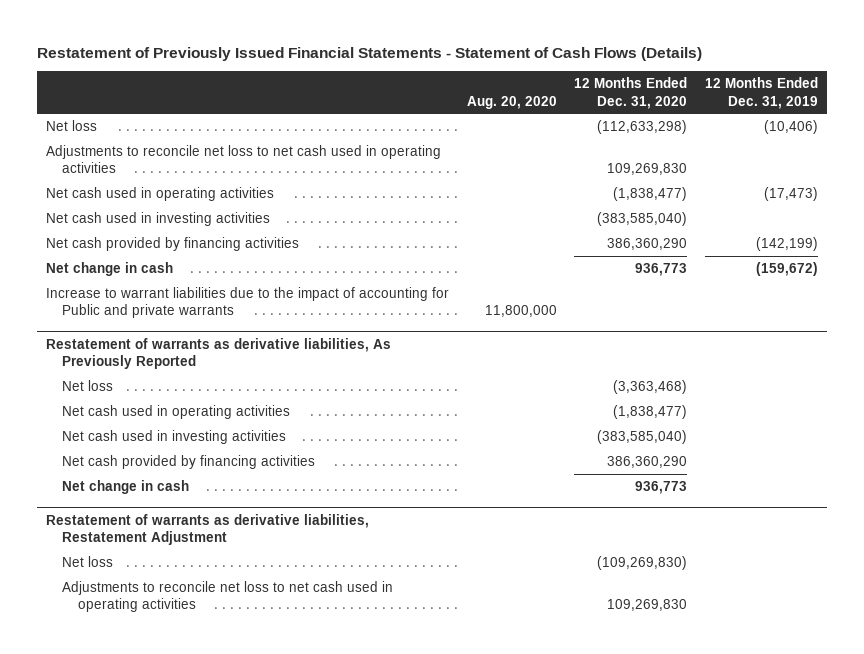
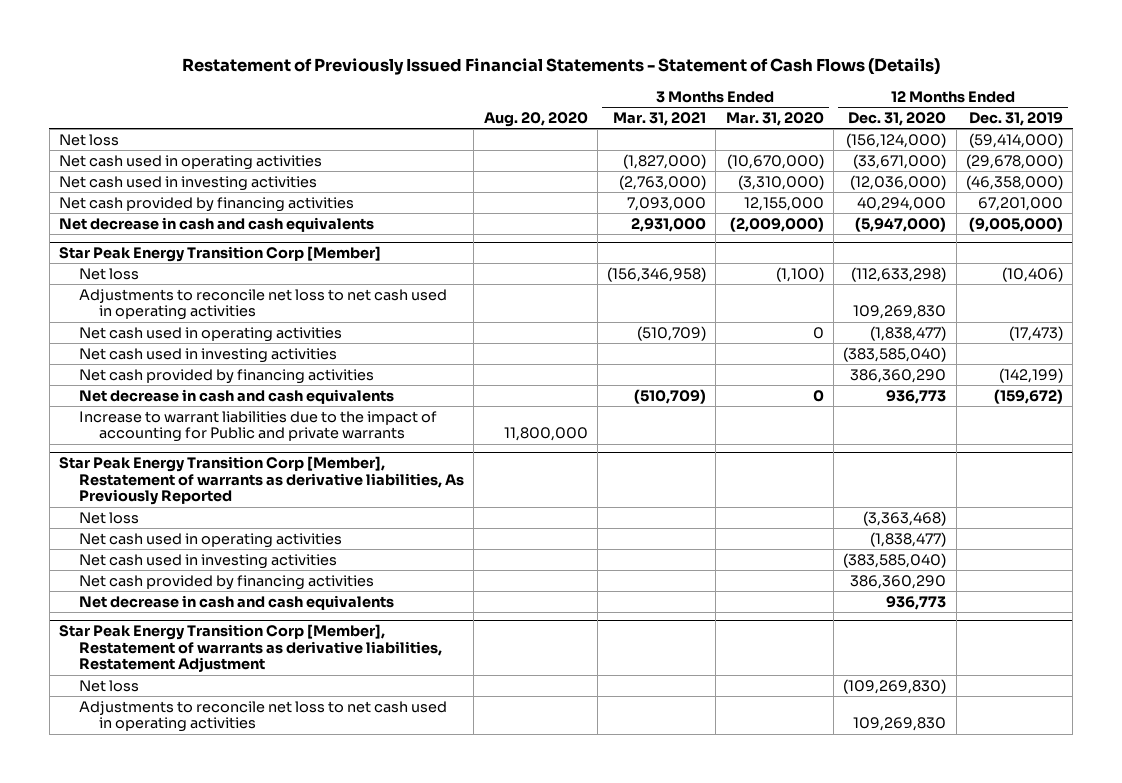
- | Aug. 20, 2020 | 12 Months Ended Dec. 31, 2020 | 12 Months Ended Dec. 31, 2019
+ | Aug. 20, 2020 | 3 Months Ended Mar. 31, 2021 | 3 Months Ended Mar. 31, 2020 | 12 Months Ended Dec. 31, 2020 | 12 Months Ended Dec. 31, 2019
+ Net loss | | | | (156,124,000) | (59,414,000)
+ Net cash used in operating activities | | (1,827,000) | (10,670,000) | (33,671,000) | (29,678,000)
+ Net cash used in investing activities | | (2,763,000) | (3,310,000) | (12,036,000) | (46,358,000)
+ Net cash provided by financing activities | | 7,093,000 | 12,155,000 | 40,294,000 | 67,201,000
+ Net decrease in cash and cash equivalents | | 2,931,000 | (2,009,000) | (5,947,000) | (9,005,000)
+ Star Peak Energy Transition Corp [Member]
- Net change in cash | | 936,773 | (159,672)
+ Net decrease in cash and cash equivalents | | (510,709) | 0 | 936,773 | (159,672)
- Restatement of warrants as derivative liabilities, As Previously Reported
+ Star Peak Energy Transition Corp [Member], Restatement of warrants as derivative liabilities, As Previously Reported
- Net change in cash | | 936,773 |
- Restatement of warrants as derivative liabilities, Restatement Adjustment
+ Net decrease in cash and cash equivalents | | | | 936,773 |
+ Star Peak Energy Transition Corp [Member], Restatement of warrants as derivative liabilities, Restatement Adjustment

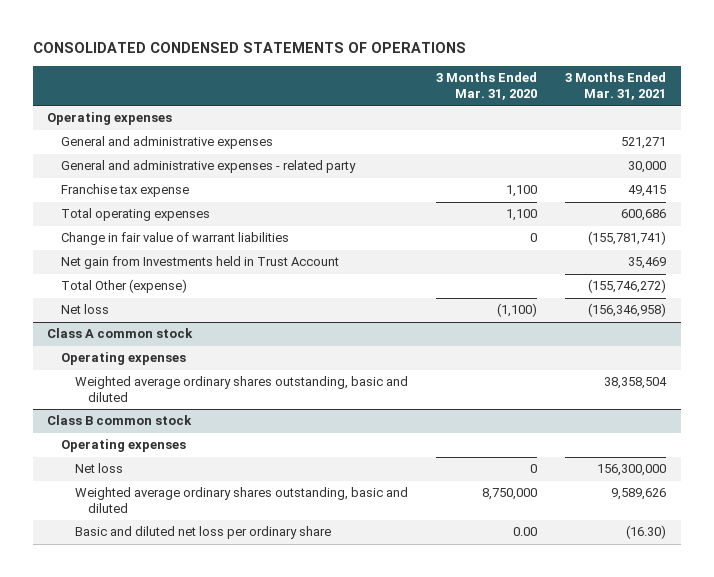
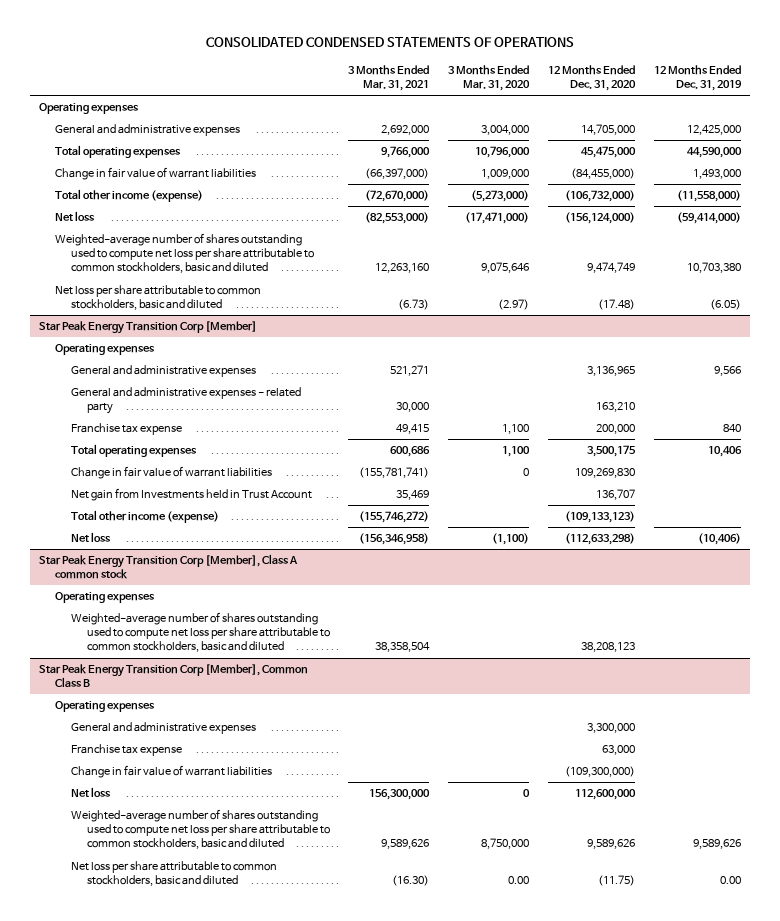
- | 3 Months Ended Mar. 31, 2020 | 3 Months Ended Mar. 31, 2021
+ | 3 Months Ended Mar. 31, 2021 | 3 Months Ended Mar. 31, 2020 | 12 Months Ended Dec. 31, 2020 | 12 Months Ended Dec. 31, 2019
+ General and administrative expenses | 2,692,000 | 3,004,000 | 14,705,000 | 12,425,000
+ Total operating expenses | 9,766,000 | 10,796,000 | 45,475,000 | 44,590,000
+ Change in fair value of warrant liabilities | (66,397,000) | 1,009,000 | (84,455,000) | 1,493,000
+ Total other income (expense) | (72,670,000) | (5,273,000) | (106,732,000) | (11,558,000)
+ Net loss | (82,553,000) | (17,471,000) | (156,124,000) | (59,414,000)
+ Weighted-average number of shares outstanding used to compute net loss per share attributable to common stockholders, basic and diluted | 12,263,160 | 9,075,646 | 9,474,749 | 10,703,380
+ Net loss per share attributable to common stockholders, basic and diluted | (6.73) | (2.97) | (17.48) | (6.05)
+ Star Peak Energy Transition Corp [Member]
+ Operating expenses
- Total Other (expense) | | (155,746,272)
+ Total other income (expense) | (155,746,272) | | (109,133,123) |
- Class A common stock
+ Star Peak Energy Transition Corp [Member], Class A common stock
- Weighted average ordinary shares outstanding, basic and diluted | | 38,358,504
- Class B common stock
+ Weighted-average number of shares outstanding used to compute net loss per share attributable to common stockholders, basic and diluted | 38,358,504 | | 38,208,123 |
+ Star Peak Energy Transition Corp [Member], Common Class B
+ General and administrative expenses | | | 3,300,000 |
+ Franchise tax expense | | | 63,000 |
+ Change in fair value of warrant liabilities | | | (109,300,000) |
- Weighted average ordinary shares outstanding, basic and diluted | 8,750,000 | 9,589,626
- Basic and diluted net loss per ordinary share | 0.00 | (16.30)
+ Weighted-average number of shares outstanding used to compute net loss per share attributable to common stockholders, basic and diluted | 9,589,626 | 8,750,000 | 9,589,626 | 9,589,626
+ Net loss per share attributable to common stockholders, basic and diluted | (16.30) | 0.00 | (11.75) | 0.00

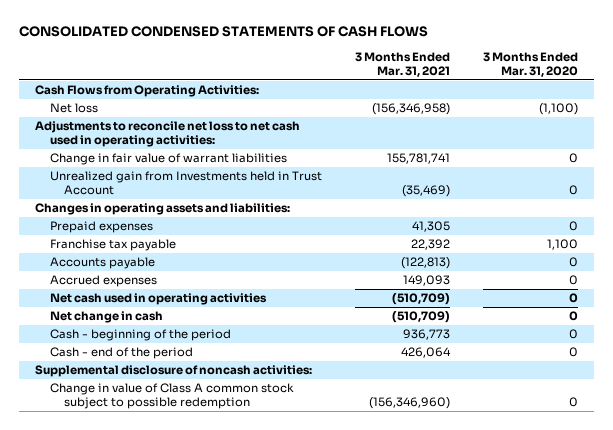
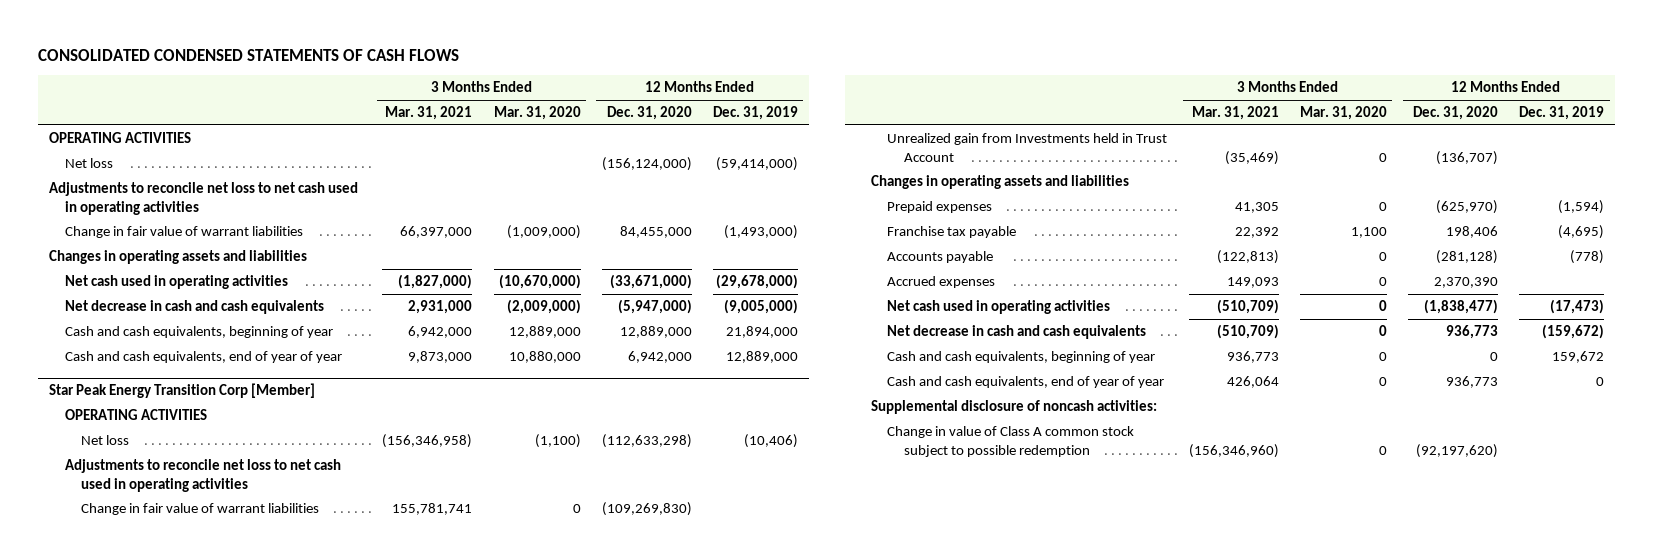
- | 3 Months Ended Mar. 31, 2021 | 3 Months Ended Mar. 31, 2020
+ | 3 Months Ended Mar. 31, 2021 | 3 Months Ended Mar. 31, 2020 | 12 Months Ended Dec. 31, 2020 | 12 Months Ended Dec. 31, 2019
- Cash Flows from Operating Activities:
+ OPERATING ACTIVITIES
+ Net loss | | | (156,124,000) | (59,414,000)
+ Adjustments to reconcile net loss to net cash used in operating activities
+ Change in fair value of warrant liabilities | 66,397,000 | (1,009,000) | 84,455,000 | (1,493,000)
+ Changes in operating assets and liabilities
+ Net cash used in operating activities | (1,827,000) | (10,670,000) | (33,671,000) | (29,678,000)
+ Net decrease in cash and cash equivalents | 2,931,000 | (2,009,000) | (5,947,000) | (9,005,000)
+ Cash and cash equivalents, beginning of year | 6,942,000 | 12,889,000 | 12,889,000 | 21,894,000
+ Cash and cash equivalents, end of year of year | 9,873,000 | 10,880,000 | 6,942,000 | 12,889,000
+ Star Peak Energy Transition Corp [Member]
+ OPERATING ACTIVITIES
- Adjustments to reconcile net loss to net cash used in operating activities:
+ Adjustments to reconcile net loss to net cash used in operating activities
- Changes in operating assets and liabilities:
+ Changes in operating assets and liabilities
- Net change in cash | (510,709) | 0
- Cash - beginning of the period | 936,773 | 0
- Cash - end of the period | 426,064 | 0
+ Net decrease in cash and cash equivalents | (510,709) | 0 | 936,773 | (159,672)
+ Cash and cash equivalents, beginning of year | 936,773 | 0 | 0 | 159,672
+ Cash and cash equivalents, end of year of year | 426,064 | 0 | 936,773 | 0

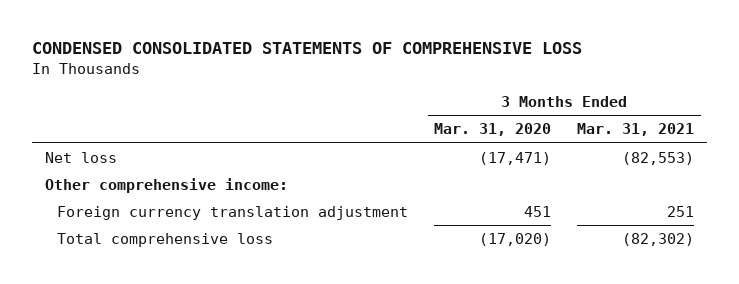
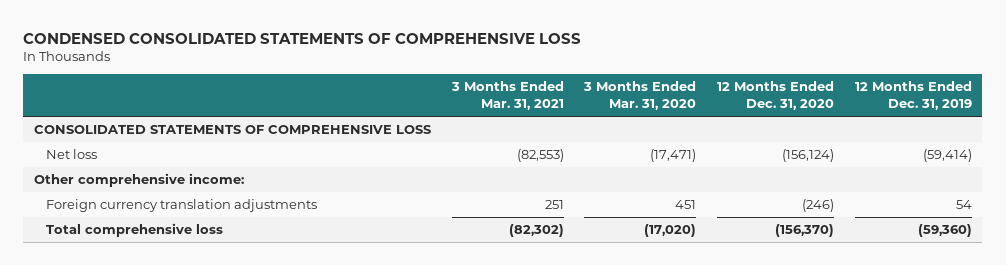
- | 3 Months Ended Mar. 31, 2020 | 3 Months Ended Mar. 31, 2021
+ | 3 Months Ended Mar. 31, 2021 | 3 Months Ended Mar. 31, 2020 | 12 Months Ended Dec. 31, 2020 | 12 Months Ended Dec. 31, 2019
+ CONSOLIDATED STATEMENTS OF COMPREHENSIVE LOSS
- Foreign currency translation adjustment | 451 | 251
+ Foreign currency translation adjustments | 251 | 451 | (246) | 54

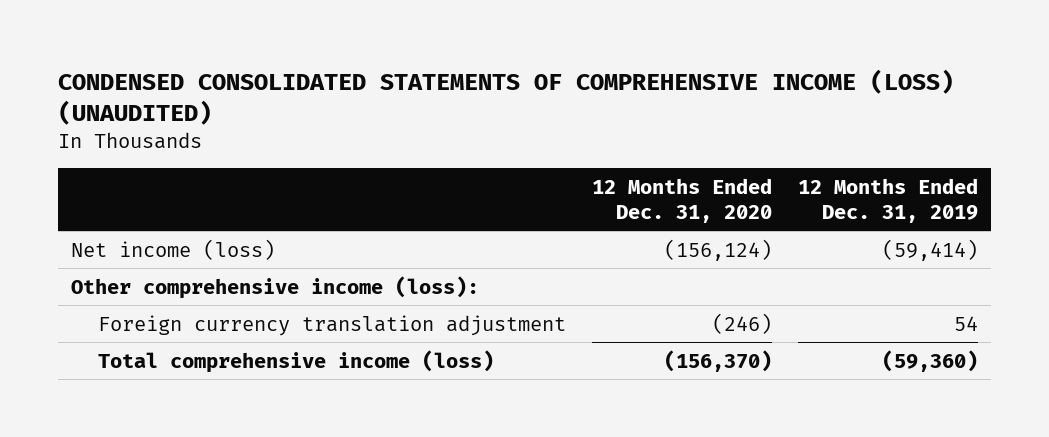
- CONDENSED CONSOLIDATED STATEMENTS OF COMPREHENSIVE LOSS
+ CONDENSED CONSOLIDATED STATEMENTS OF COMPREHENSIVE INCOME (LOSS) (UNAUDITED)
- | 3 Months Ended Mar. 31, 2021 | 3 Months Ended Mar. 31, 2020 | 12 Months Ended Dec. 31, 2020 | 12 Months Ended Dec. 31, 2019
+ | 12 Months Ended Dec. 31, 2020 | 12 Months Ended Dec. 31, 2019
- CONSOLIDATED STATEMENTS OF COMPREHENSIVE LOSS
- Net loss | (82,553) | (17,471) | (156,124) | (59,414)
- Other comprehensive income:
- Foreign currency translation adjustments | 251 | 451 | (246) | 54
- Total comprehensive loss | (82,302) | (17,020) | (156,370) | (59,360)
+ Net income (loss) | (156,124) | (59,414)
+ Other comprehensive income (loss):
+ Foreign currency translation adjustment | (246) | 54
+ Total comprehensive income (loss) | (156,370) | (59,360)

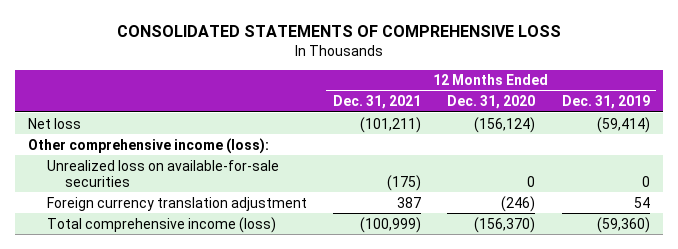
- CONDENSED CONSOLIDATED STATEMENTS OF COMPREHENSIVE INCOME (LOSS) (UNAUDITED)
+ CONSOLIDATED STATEMENTS OF COMPREHENSIVE LOSS
- | 12 Months Ended Dec. 31, 2020 | 12 Months Ended Dec. 31, 2019
+ | 12 Months Ended Dec. 31, 2021 | 12 Months Ended Dec. 31, 2020 | 12 Months Ended Dec. 31, 2019
- Net income (loss) | (156,124) | (59,414)
+ Net loss | (101,211) | (156,124) | (59,414)
+ Unrealized loss on available-for-sale securities | (175) | 0 | 0

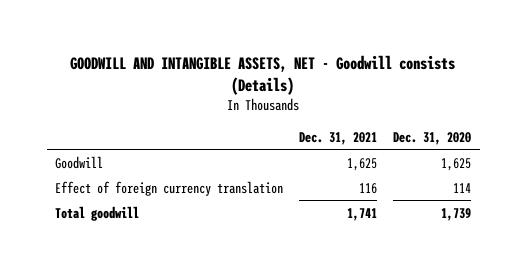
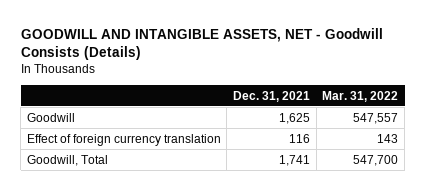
- GOODWILL AND INTANGIBLE ASSETS, NET - Goodwill consists (Details)
+ GOODWILL AND INTANGIBLE ASSETS, NET - Goodwill Consists (Details)
- | Dec. 31, 2021 | Dec. 31, 2020
+ | Dec. 31, 2021 | Mar. 31, 2022
- Total goodwill | 1,741 | 1,739
+ Goodwill, Total | 1,741 | 547,700

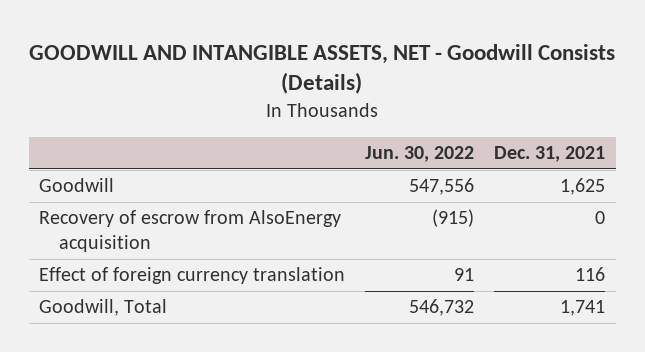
- | Dec. 31, 2021 | Mar. 31, 2022
+ | Jun. 30, 2022 | Dec. 31, 2021
+ Recovery of escrow from AlsoEnergy acquisition | (915) | 0

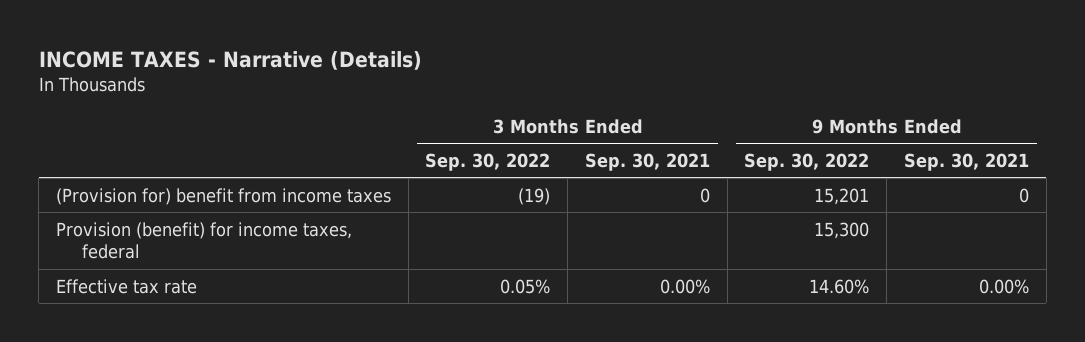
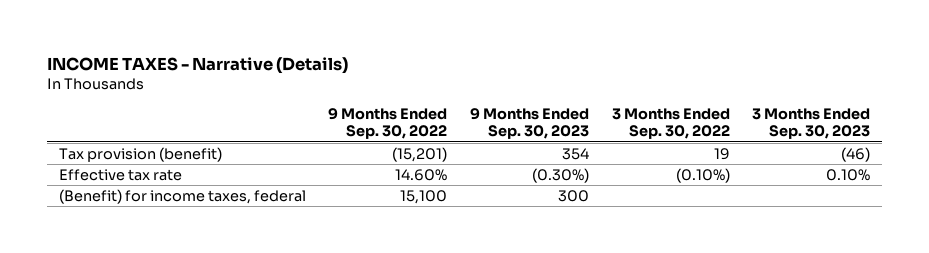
- | 3 Months Ended Sep. 30, 2022 | 3 Months Ended Sep. 30, 2021 | 9 Months Ended Sep. 30, 2022 | 9 Months Ended Sep. 30, 2021
+ | 9 Months Ended Sep. 30, 2022 | 9 Months Ended Sep. 30, 2023 | 3 Months Ended Sep. 30, 2022 | 3 Months Ended Sep. 30, 2023
- (Provision for) benefit from income taxes | (19) | 0 | 15,201 | 0
- Provision (benefit) for income taxes, federal | | | 15,300 |
- Effective tax rate | 0.05% | 0.00% | 14.60% | 0.00%
+ Tax provision (benefit) | (15,201) | 354 | 19 | (46)
+ Effective tax rate | 14.60% | (0.30%) | (0.10%) | 0.10%
+ (Benefit) for income taxes, federal | 15,100 | 300 | |

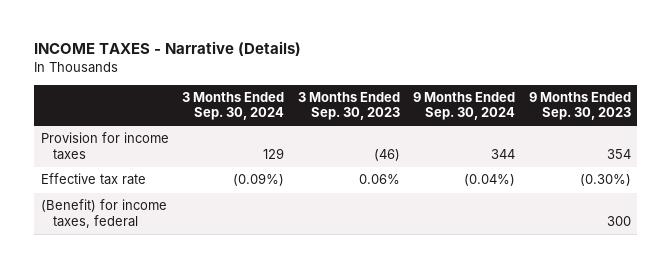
- | 9 Months Ended Sep. 30, 2022 | 9 Months Ended Sep. 30, 2023 | 3 Months Ended Sep. 30, 2022 | 3 Months Ended Sep. 30, 2023
+ | 3 Months Ended Sep. 30, 2024 | 3 Months Ended Sep. 30, 2023 | 9 Months Ended Sep. 30, 2024 | 9 Months Ended Sep. 30, 2023
- Tax provision (benefit) | (15,201) | 354 | 19 | (46)
- Effective tax rate | 14.60% | (0.30%) | (0.10%) | 0.10%
+ Provision for income taxes | 129 | (46) | 344 | 354
+ Effective tax rate | (0.09%) | 0.06% | (0.04%) | (0.30%)

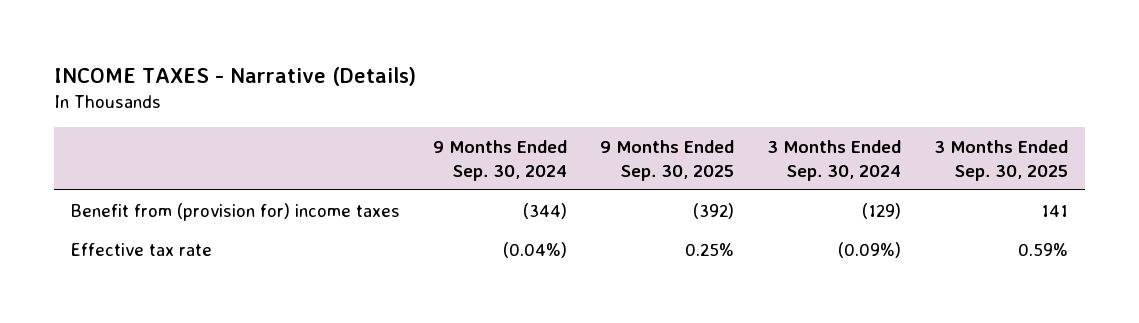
- | 3 Months Ended Sep. 30, 2024 | 3 Months Ended Sep. 30, 2023 | 9 Months Ended Sep. 30, 2024 | 9 Months Ended Sep. 30, 2023
+ | 9 Months Ended Sep. 30, 2024 | 9 Months Ended Sep. 30, 2025 | 3 Months Ended Sep. 30, 2024 | 3 Months Ended Sep. 30, 2025
- Provision for income taxes | 129 | (46) | 344 | 354
+ Benefit from (provision for) income taxes | (344) | (392) | (129) | 141
- (Benefit) for income taxes, federal | | | | 300

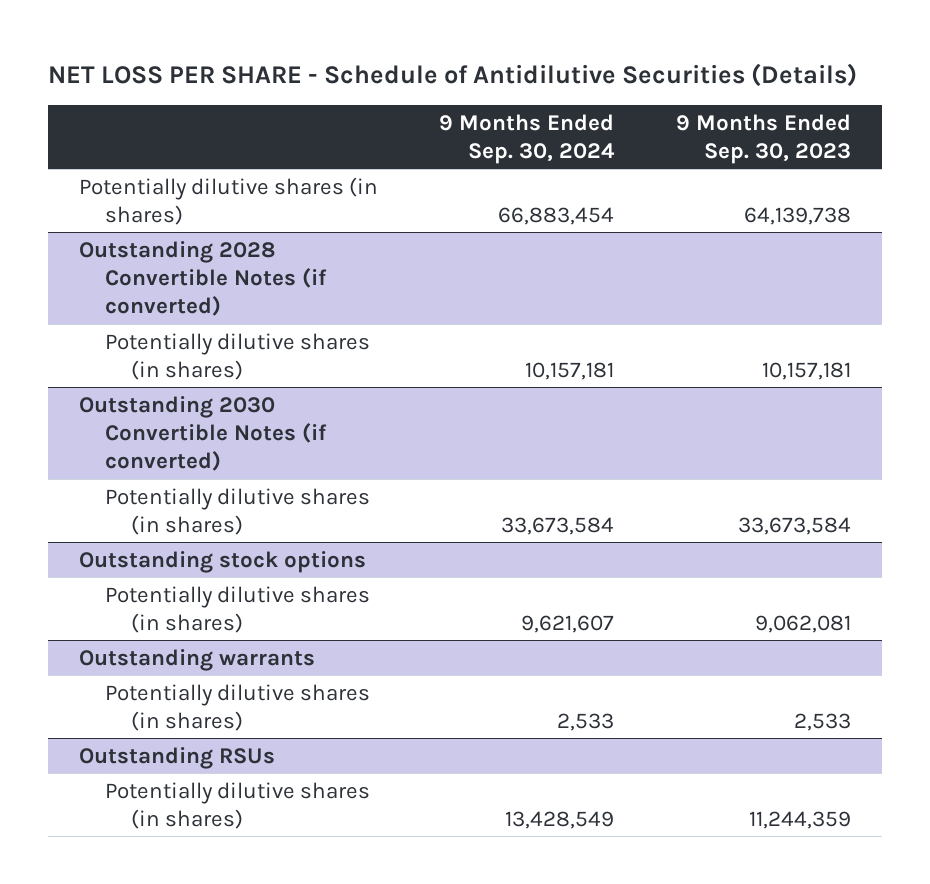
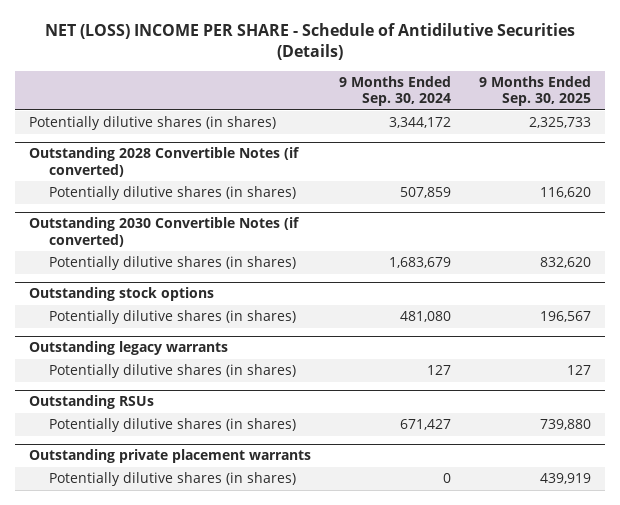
- NET LOSS PER SHARE - Schedule of Antidilutive Securities (Details)
+ NET (LOSS) INCOME PER SHARE - Schedule of Antidilutive Securities (Details)
- | 9 Months Ended Sep. 30, 2024 | 9 Months Ended Sep. 30, 2023
+ | 9 Months Ended Sep. 30, 2024 | 9 Months Ended Sep. 30, 2025
- Potentially dilutive shares (in shares) | 66,883,454 | 64,139,738
+ Potentially dilutive shares (in shares) | 3,344,172 | 2,325,733
@ Outstanding 2028 Convertible Notes (if converted)
- Potentially dilutive shares (in shares) | 10,157,181 | 10,157,181
+ Potentially dilutive shares (in shares) | 507,859 | 116,620
@ Outstanding 2030 Convertible Notes (if converted)
- Potentially dilutive shares (in shares) | 33,673,584 | 33,673,584
+ Potentially dilutive shares (in shares) | 1,683,679 | 832,620
@ Outstanding stock options
- Potentially dilutive shares (in shares) | 9,621,607 | 9,062,081
- Outstanding warrants
- Potentially dilutive shares (in shares) | 2,533 | 2,533
@ Outstanding stock options
+ Potentially dilutive shares (in shares) | 481,080 | 196,567
+ Outstanding legacy warrants
+ Potentially dilutive shares (in shares) | 127 | 127
@ Outstanding RSUs
- Potentially dilutive shares (in shares) | 13,428,549 | 11,244,359
+ Potentially dilutive shares (in shares) | 671,427 | 739,880
+ Outstanding private placement warrants
+ Potentially dilutive shares (in shares) | 0 | 439,919

